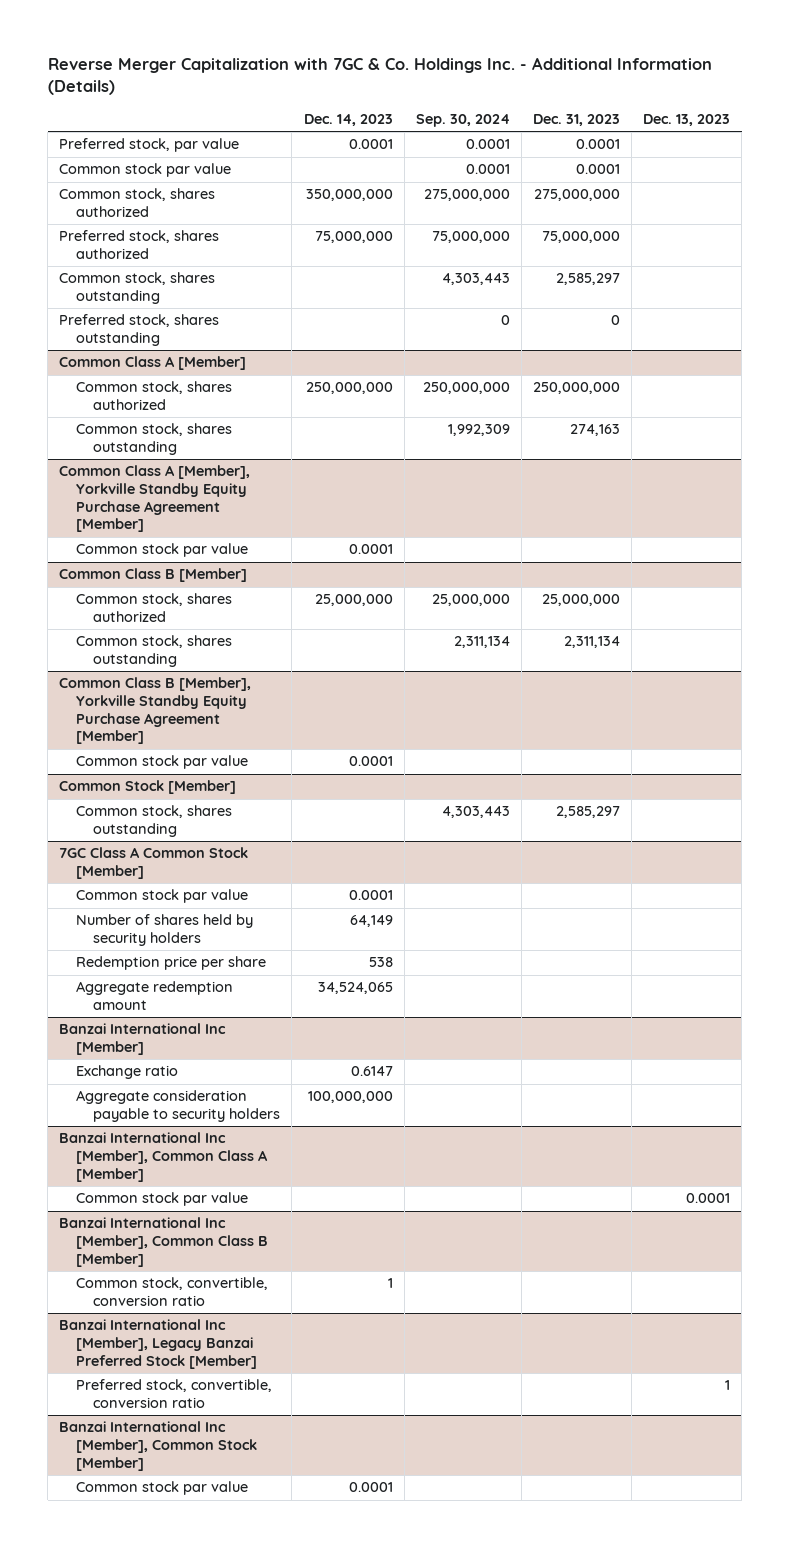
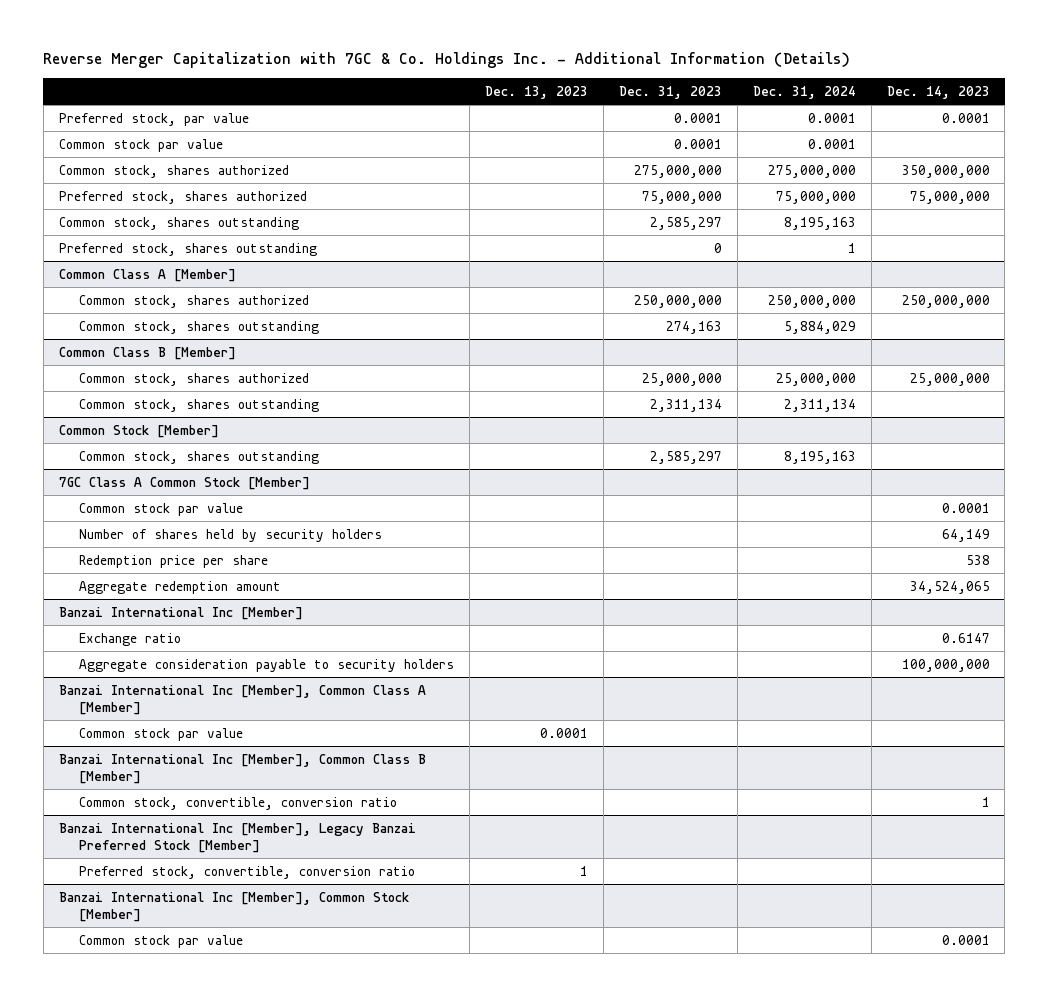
- | Dec. 14, 2023 | Sep. 30, 2024 | Dec. 31, 2023 | Dec. 13, 2023
+ | Dec. 13, 2023 | Dec. 31, 2023 | Dec. 31, 2024 | Dec. 14, 2023
- Common Class A [Member], Yorkville Standby Equity Purchase Agreement [Member]
- Common stock par value | 0.0001 | | |
- Common Class B [Member], Yorkville Standby Equity Purchase Agreement [Member]
- Common stock par value | 0.0001 | | |

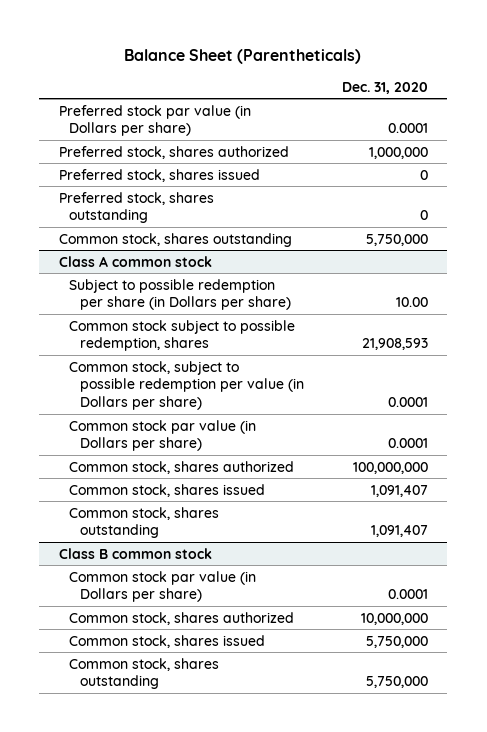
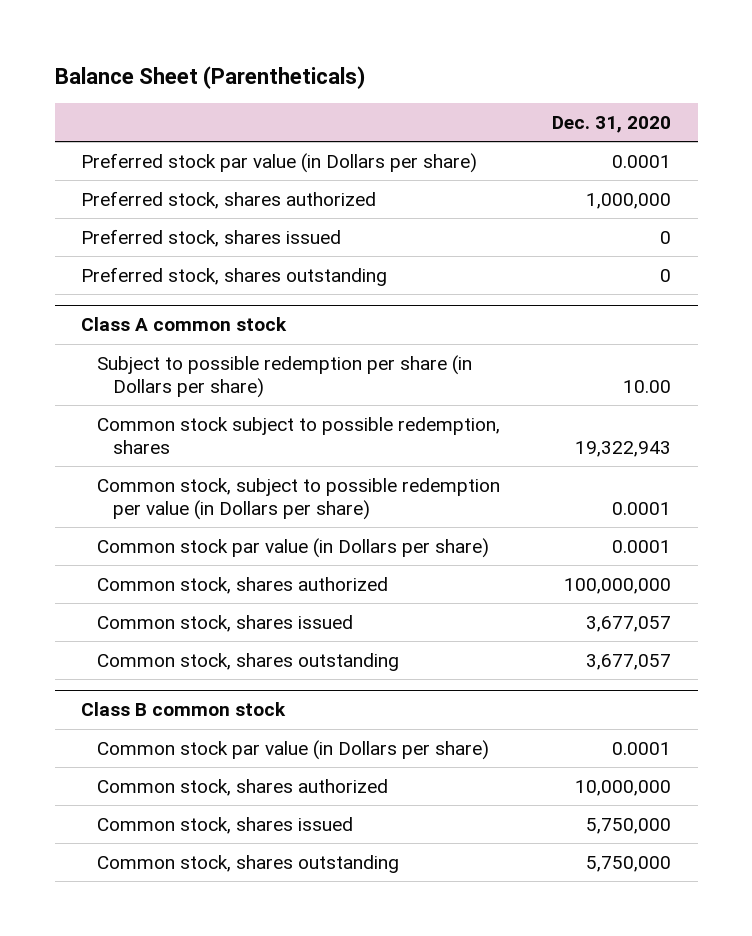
- Common stock, shares outstanding | 5,750,000
@ Class A common stock
- Common stock subject to possible redemption, shares | 21,908,593
+ Common stock subject to possible redemption, shares | 19,322,943
- Common stock, shares issued | 1,091,407
- Common stock, shares outstanding | 1,091,407
+ Common stock, shares issued | 3,677,057
+ Common stock, shares outstanding | 3,677,057

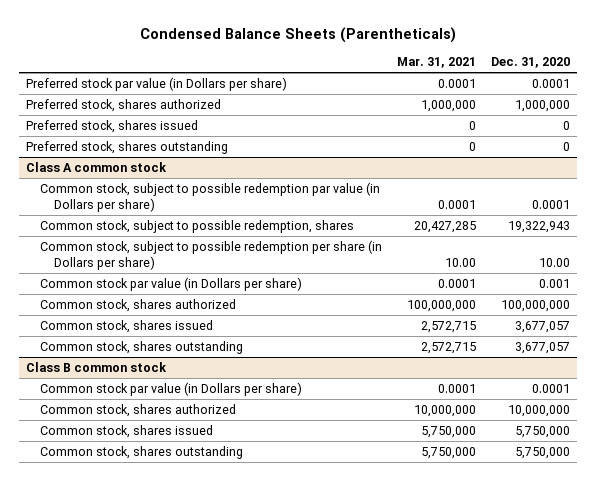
- Balance Sheet (Parentheticals)
+ Condensed Balance Sheets (Parentheticals)
- | Dec. 31, 2020
+ | Mar. 31, 2021 | Dec. 31, 2020
@ Class A common stock
- Subject to possible redemption per share (in Dollars per share) | 10.00
- Common stock subject to possible redemption, shares | 19,322,943
- Common stock, subject to possible redemption per value (in Dollars per share) | 0.0001
- Common stock par value (in Dollars per share) | 0.0001
+ Common stock, subject to possible redemption par value (in Dollars per share) | 0.0001 | 0.0001
+ Common stock, subject to possible redemption, shares | 20,427,285 | 19,322,943
+ Common stock, subject to possible redemption per share (in Dollars per share) | 10.00 | 10.00
+ Common stock par value (in Dollars per share) | 0.0001 | 0.001

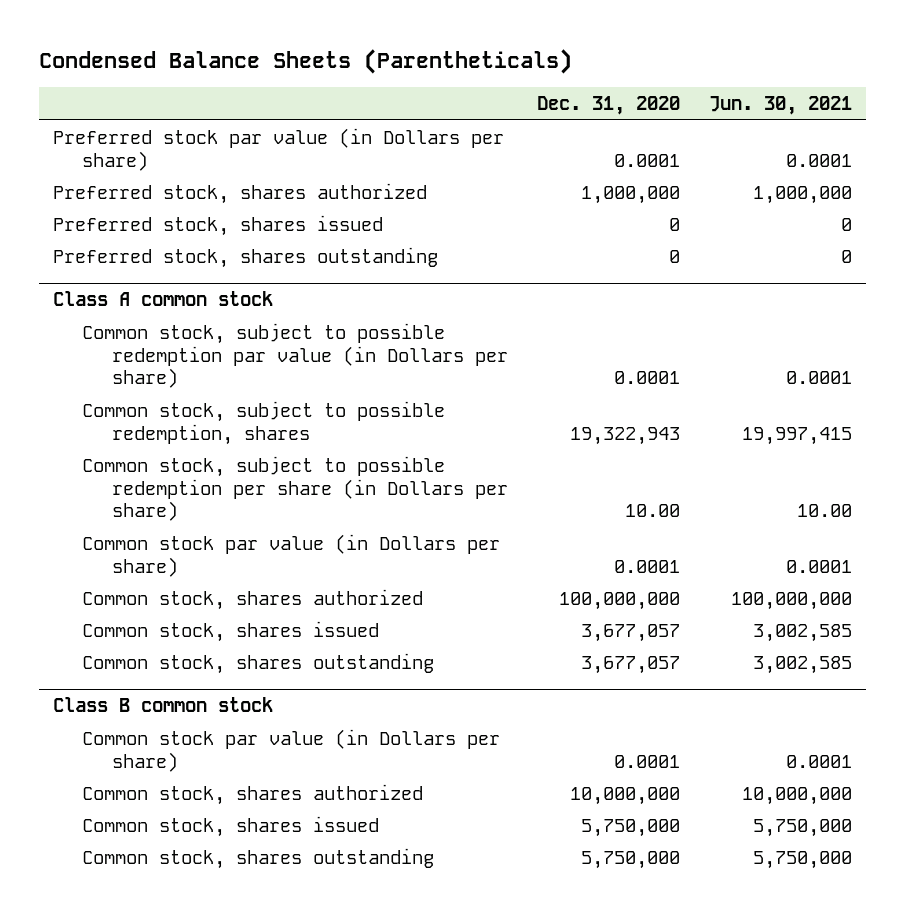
- | Mar. 31, 2021 | Dec. 31, 2020
+ | Dec. 31, 2020 | Jun. 30, 2021
@ Class A common stock
- Common stock par value (in Dollars per share) | 0.0001 | 0.001
+ Common stock par value (in Dollars per share) | 0.0001 | 0.0001

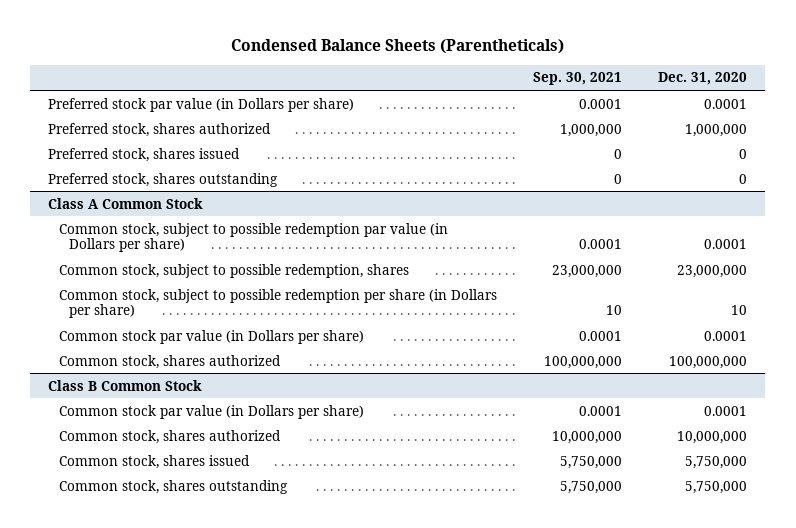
- | Dec. 31, 2020 | Jun. 30, 2021
+ | Sep. 30, 2021 | Dec. 31, 2020
- Class A common stock
+ Class A Common Stock
- Common stock, subject to possible redemption, shares | 19,322,943 | 19,997,415
- Common stock, subject to possible redemption per share (in Dollars per share) | 10.00 | 10.00
+ Common stock, subject to possible redemption, shares | 23,000,000 | 23,000,000
+ Common stock, subject to possible redemption per share (in Dollars per share) | 10 | 10
- Common stock, shares issued | 3,677,057 | 3,002,585
- Common stock, shares outstanding | 3,677,057 | 3,002,585
- Class B common stock
+ Class B Common Stock

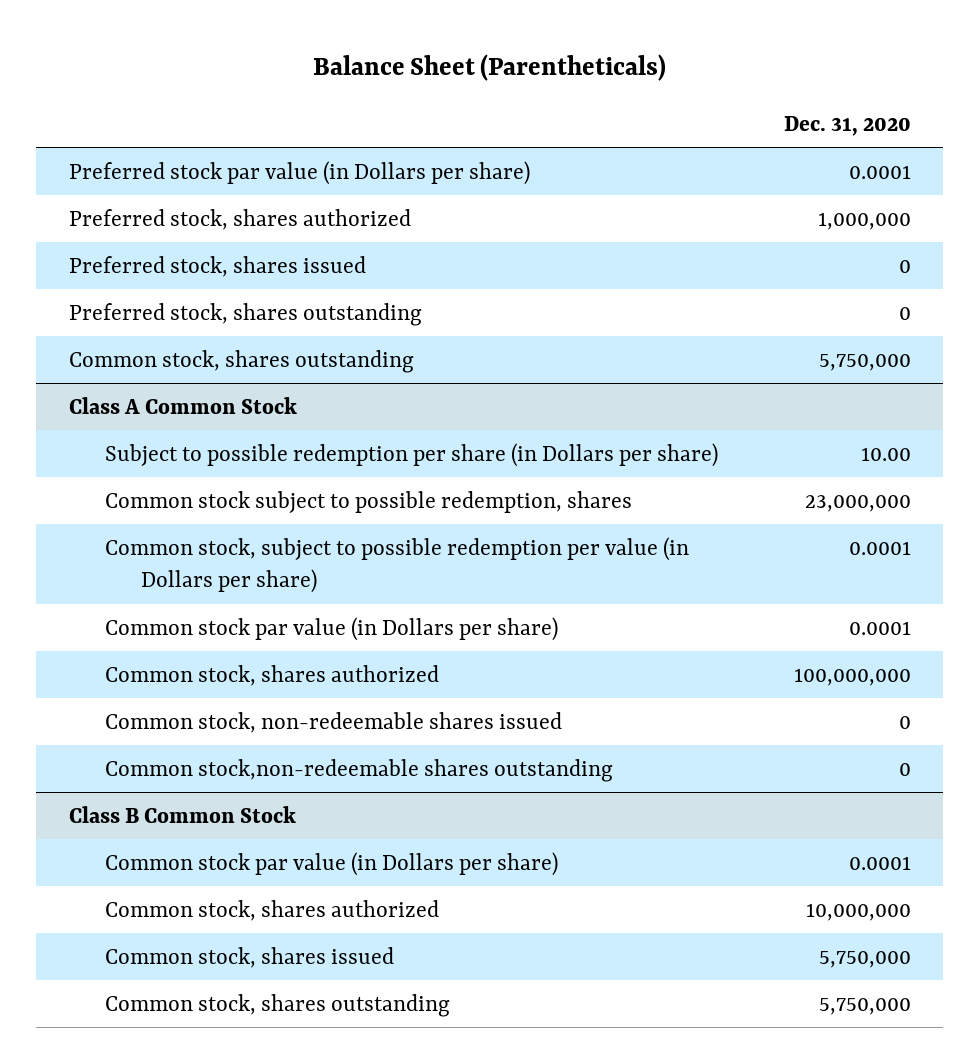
- Condensed Balance Sheets (Parentheticals)
+ Balance Sheet (Parentheticals)
- | Sep. 30, 2021 | Dec. 31, 2020
+ | Dec. 31, 2020
+ Common stock, shares outstanding | 5,750,000
@ Class A Common Stock
- Common stock, subject to possible redemption par value (in Dollars per share) | 0.0001 | 0.0001
- Common stock, subject to possible redemption, shares | 23,000,000 | 23,000,000
- Common stock, subject to possible redemption per share (in Dollars per share) | 10 | 10
+ Subject to possible redemption per share (in Dollars per share) | 10.00
+ Common stock subject to possible redemption, shares | 23,000,000
+ Common stock, subject to possible redemption per value (in Dollars per share) | 0.0001
+ Common stock, non-redeemable shares issued | 0
+ Common stock,non-redeemable shares outstanding | 0

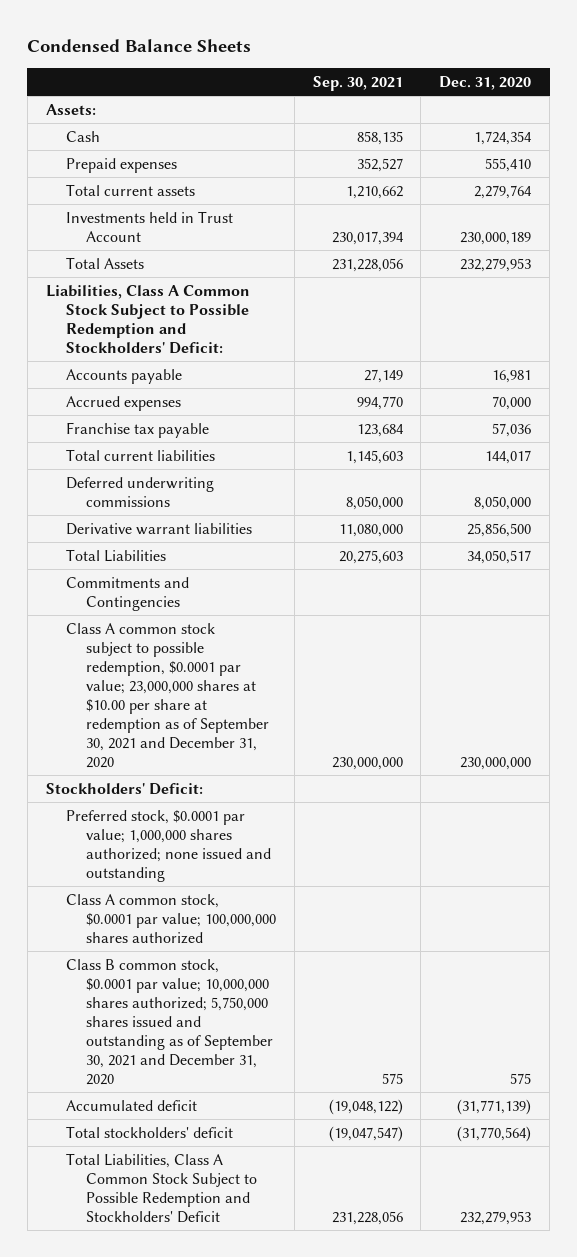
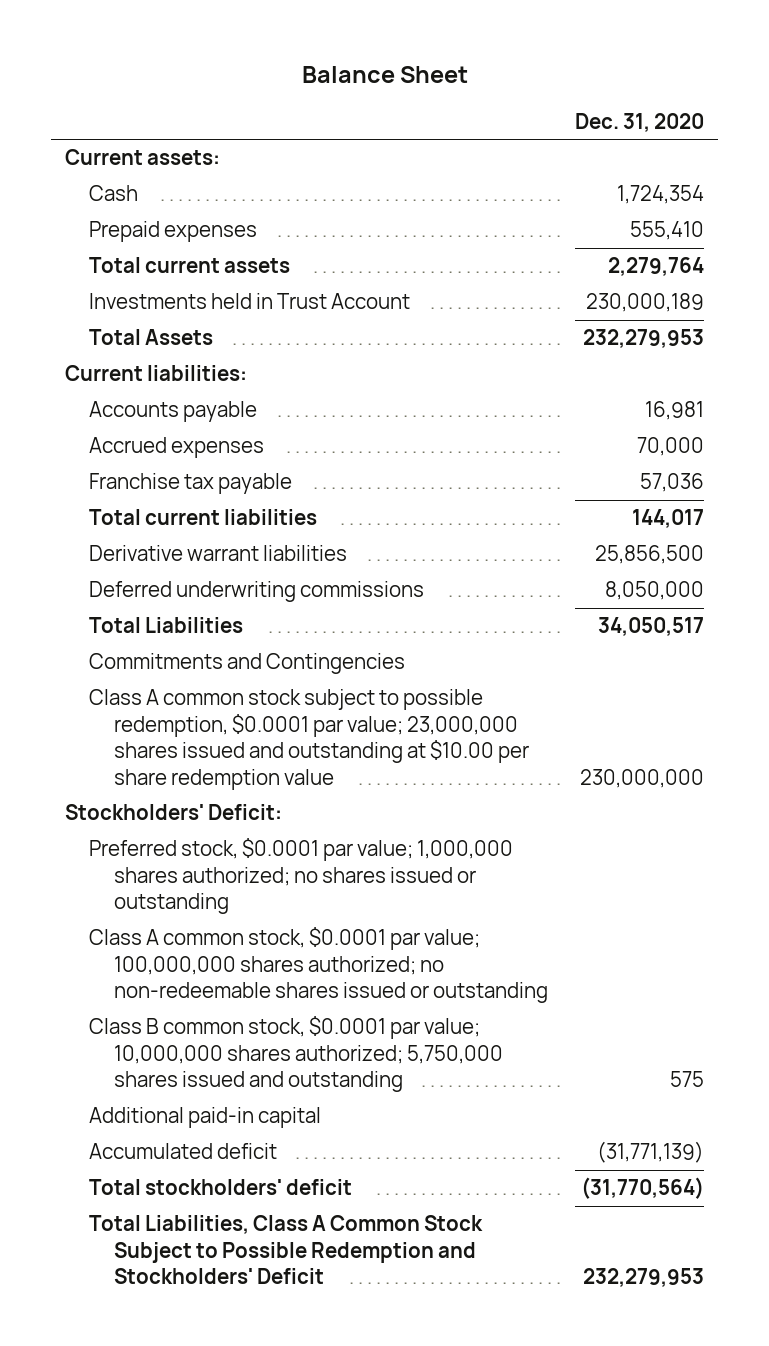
- Condensed Balance Sheets
+ Balance Sheet
- | Sep. 30, 2021 | Dec. 31, 2020
+ | Dec. 31, 2020
- Assets:
+ Current assets:
- Liabilities, Class A Common Stock Subject to Possible Redemption and Stockholders' Deficit:
+ Current liabilities:
moved down: Deferred underwriting commissions | 8,050,000
- Class A common stock subject to possible redemption, $0.0001 par value; 23,000,000 shares at $10.00 per share at redemption as of September 30, 2021 and December 31, 2020 | 230,000,000 | 230,000,000
+ Class A common stock subject to possible redemption, $0.0001 par value; 23,000,000 shares issued and outstanding at $10.00 per share redemption value | 230,000,000
- Preferred stock, $0.0001 par value; 1,000,000 shares authorized; none issued and outstanding
- Class A common stock, $0.0001 par value; 100,000,000 shares authorized
- Class B common stock, $0.0001 par value; 10,000,000 shares authorized; 5,750,000 shares issued and outstanding as of September 30, 2021 and December 31, 2020 | 575 | 575
+ Preferred stock, $0.0001 par value; 1,000,000 shares authorized; no shares issued or outstanding
+ Class A common stock, $0.0001 par value; 100,000,000 shares authorized; no non-redeemable shares issued or outstanding
+ Class B common stock, $0.0001 par value; 10,000,000 shares authorized; 5,750,000 shares issued and outstanding | 575
+ Additional paid-in capital

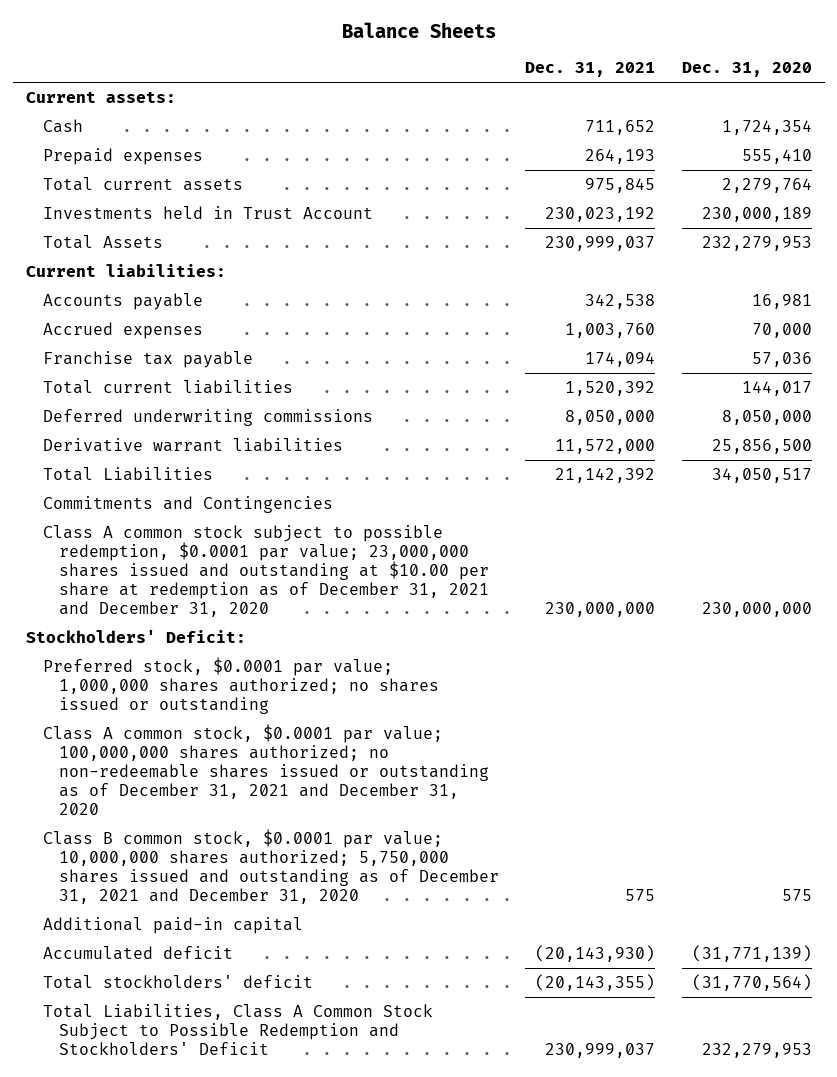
- Balance Sheet
+ Balance Sheets
- | Dec. 31, 2020
+ | Dec. 31, 2021 | Dec. 31, 2020
moved down: Derivative warrant liabilities | 11,572,000 | 25,856,500
- Class A common stock subject to possible redemption, $0.0001 par value; 23,000,000 shares issued and outstanding at $10.00 per share redemption value | 230,000,000
+ Class A common stock subject to possible redemption, $0.0001 par value; 23,000,000 shares issued and outstanding at $10.00 per share at redemption as of December 31, 2021 and December 31, 2020 | 230,000,000 | 230,000,000
- Class A common stock, $0.0001 par value; 100,000,000 shares authorized; no non-redeemable shares issued or outstanding
- Class B common stock, $0.0001 par value; 10,000,000 shares authorized; 5,750,000 shares issued and outstanding | 575
+ Class A common stock, $0.0001 par value; 100,000,000 shares authorized; no non-redeemable shares issued or outstanding as of December 31, 2021 and December 31, 2020
+ Class B common stock, $0.0001 par value; 10,000,000 shares authorized; 5,750,000 shares issued and outstanding as of December 31, 2021 and December 31, 2020 | 575 | 575

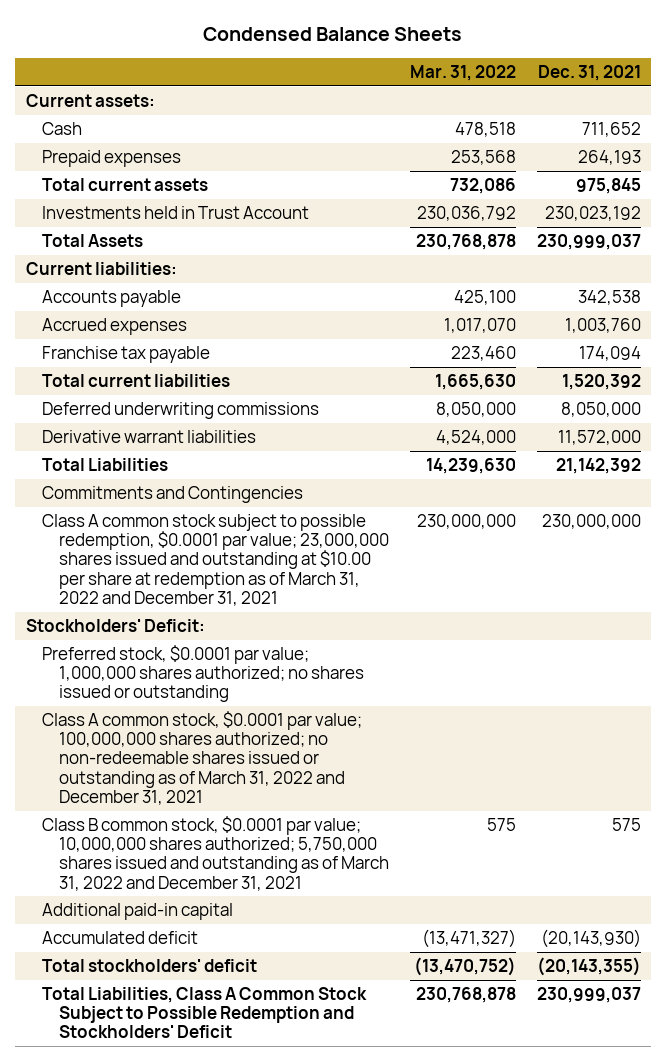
- Balance Sheets
+ Condensed Balance Sheets
- | Dec. 31, 2021 | Dec. 31, 2020
+ | Mar. 31, 2022 | Dec. 31, 2021
- Class A common stock subject to possible redemption, $0.0001 par value; 23,000,000 shares issued and outstanding at $10.00 per share at redemption as of December 31, 2021 and December 31, 2020 | 230,000,000 | 230,000,000
+ Class A common stock subject to possible redemption, $0.0001 par value; 23,000,000 shares issued and outstanding at $10.00 per share at redemption as of March 31, 2022 and December 31, 2021 | 230,000,000 | 230,000,000
- Class A common stock, $0.0001 par value; 100,000,000 shares authorized; no non-redeemable shares issued or outstanding as of December 31, 2021 and December 31, 2020
- Class B common stock, $0.0001 par value; 10,000,000 shares authorized; 5,750,000 shares issued and outstanding as of December 31, 2021 and December 31, 2020 | 575 | 575
+ Class A common stock, $0.0001 par value; 100,000,000 shares authorized; no non-redeemable shares issued or outstanding as of March 31, 2022 and December 31, 2021
+ Class B common stock, $0.0001 par value; 10,000,000 shares authorized; 5,750,000 shares issued and outstanding as of March 31, 2022 and December 31, 2021 | 575 | 575

